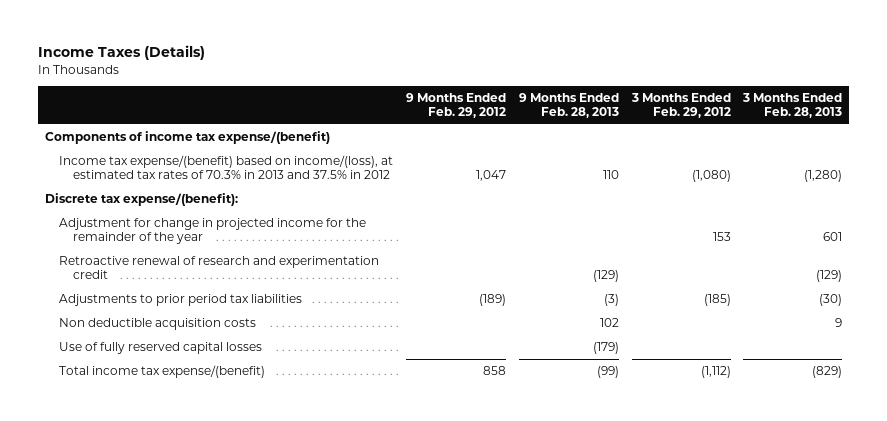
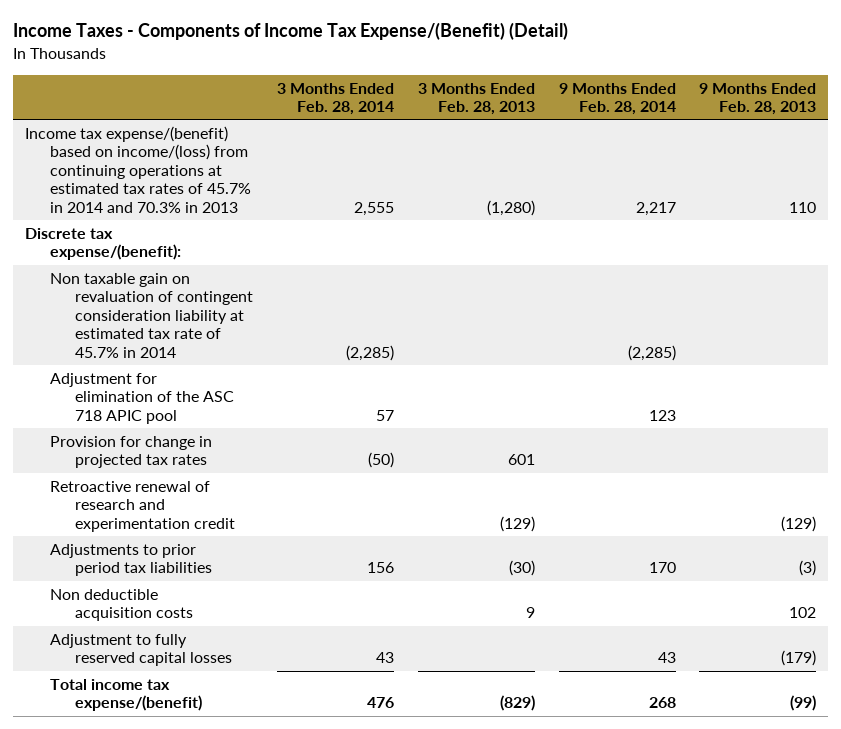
- Income Taxes (Details)
+ Income Taxes - Components of Income Tax Expense/(Benefit) (Detail)
- | 9 Months Ended Feb. 29, 2012 | 9 Months Ended Feb. 28, 2013 | 3 Months Ended Feb. 29, 2012 | 3 Months Ended Feb. 28, 2013
+ | 3 Months Ended Feb. 28, 2014 | 3 Months Ended Feb. 28, 2013 | 9 Months Ended Feb. 28, 2014 | 9 Months Ended Feb. 28, 2013
- Components of income tax expense/(benefit)
- Income tax expense/(benefit) based on income/(loss), at estimated tax rates of 70.3% in 2013 and 37.5% in 2012 | 1,047 | 110 | (1,080) | (1,280)
+ Income tax expense/(benefit) based on income/(loss) from continuing operations at estimated tax rates of 45.7% in 2014 and 70.3% in 2013 | 2,555 | (1,280) | 2,217 | 110
- Adjustment for change in projected income for the remainder of the year | | | 153 | 601
+ Non taxable gain on revaluation of contingent consideration liability at estimated tax rate of 45.7% in 2014 | (2,285) | | (2,285) |
+ Adjustment for elimination of the ASC 718 APIC pool | 57 | | 123 |
+ Provision for change in projected tax rates | (50) | 601 | |
- Use of fully reserved capital losses | | (179) | |
+ Adjustment to fully reserved capital losses | 43 | | 43 | (179)

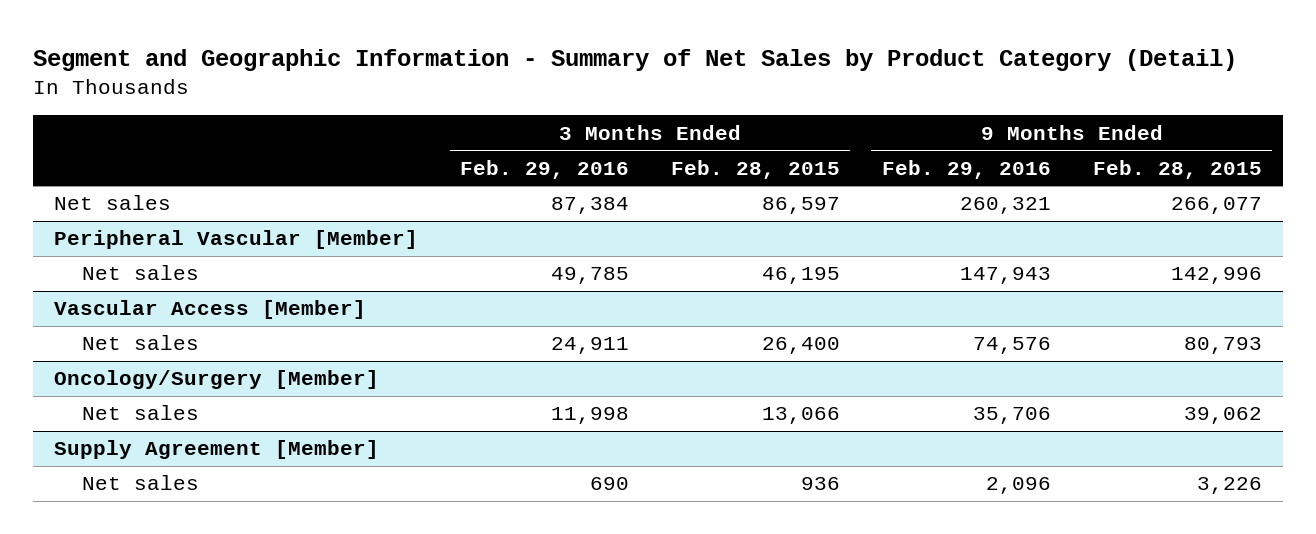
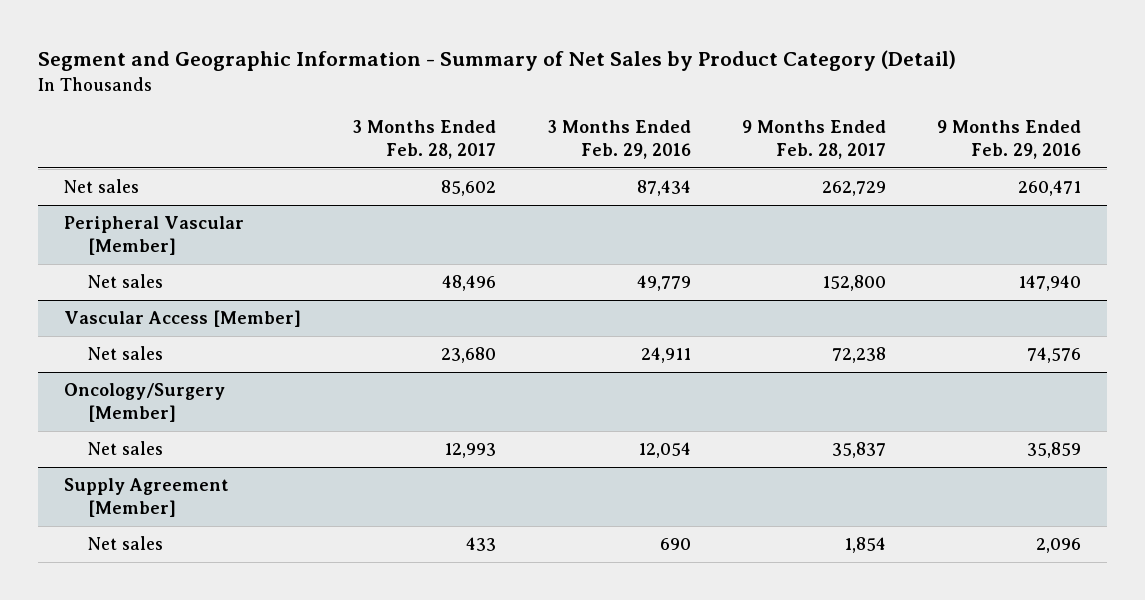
- | 3 Months Ended Feb. 29, 2016 | 3 Months Ended Feb. 28, 2015 | 9 Months Ended Feb. 29, 2016 | 9 Months Ended Feb. 28, 2015
+ | 3 Months Ended Feb. 28, 2017 | 3 Months Ended Feb. 29, 2016 | 9 Months Ended Feb. 28, 2017 | 9 Months Ended Feb. 29, 2016
- Net sales | 87,384 | 86,597 | 260,321 | 266,077
+ Net sales | 85,602 | 87,434 | 262,729 | 260,471
@ Peripheral Vascular [Member]
- Net sales | 49,785 | 46,195 | 147,943 | 142,996
+ Net sales | 48,496 | 49,779 | 152,800 | 147,940
@ Oncology/Surgery [Member]
- Net sales | 11,998 | 13,066 | 35,706 | 39,062
+ Net sales | 12,993 | 12,054 | 35,837 | 35,859

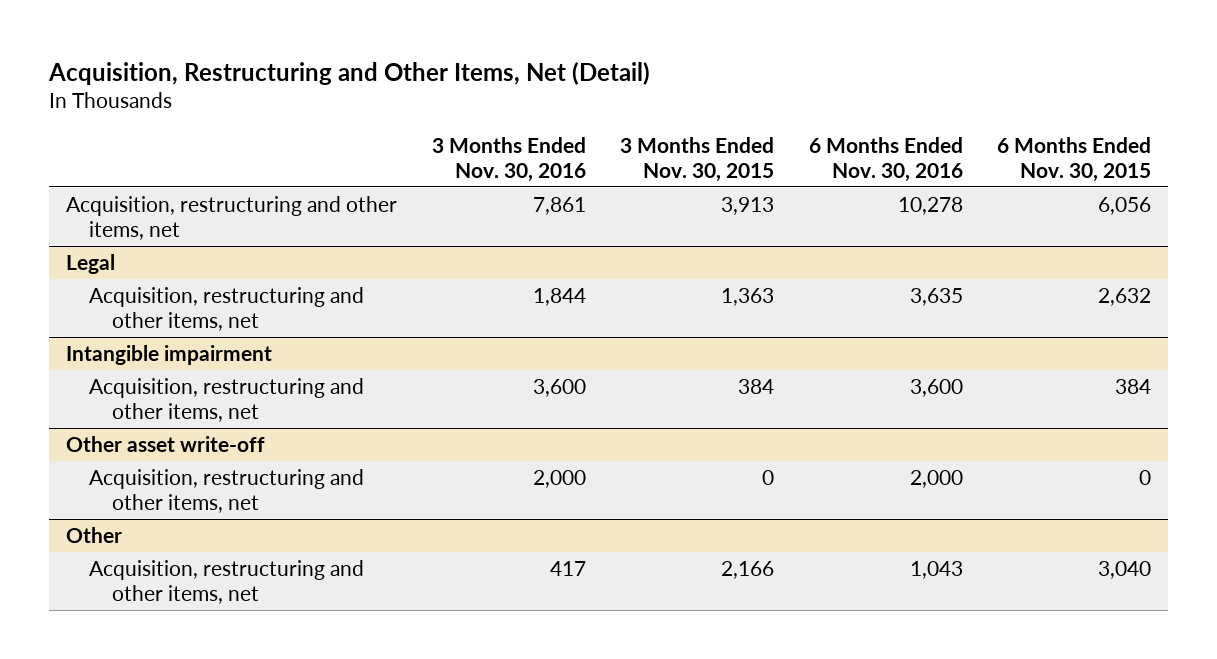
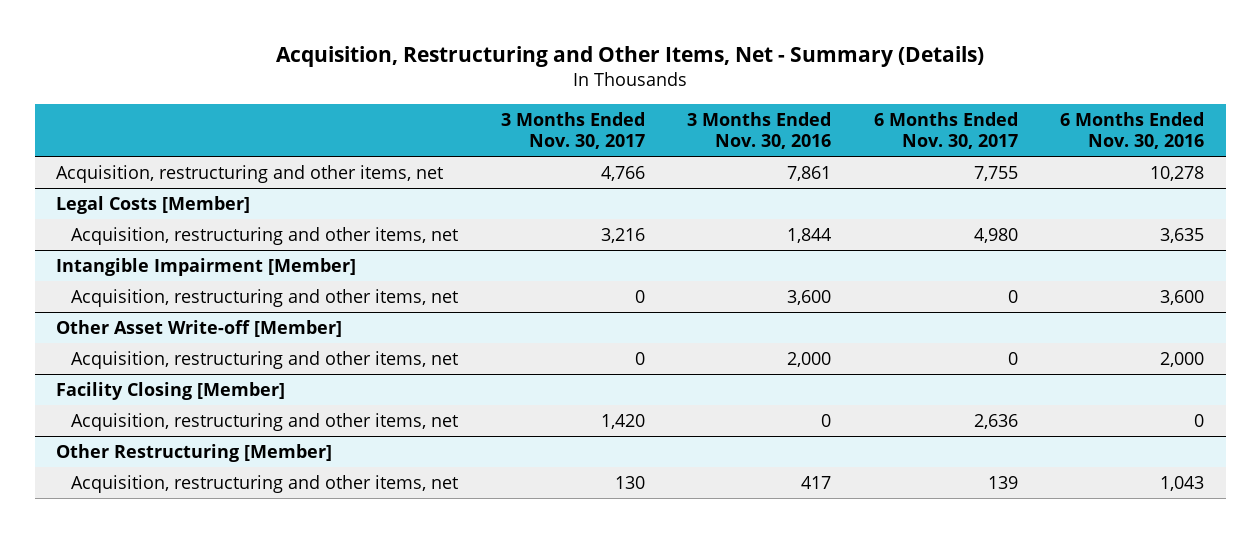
- Acquisition, Restructuring and Other Items, Net (Detail)
+ Acquisition, Restructuring and Other Items, Net - Summary (Details)
- | 3 Months Ended Nov. 30, 2016 | 3 Months Ended Nov. 30, 2015 | 6 Months Ended Nov. 30, 2016 | 6 Months Ended Nov. 30, 2015
+ | 3 Months Ended Nov. 30, 2017 | 3 Months Ended Nov. 30, 2016 | 6 Months Ended Nov. 30, 2017 | 6 Months Ended Nov. 30, 2016
- Legal
+ Legal Costs [Member]
- Intangible impairment
+ Intangible Impairment [Member]
- Other asset write-off
+ Other Asset Write-off [Member]
- Other
+ Facility Closing [Member]
+ Acquisition, restructuring and other items, net | 1,420 | 0 | 2,636 | 0
+ Other Restructuring [Member]

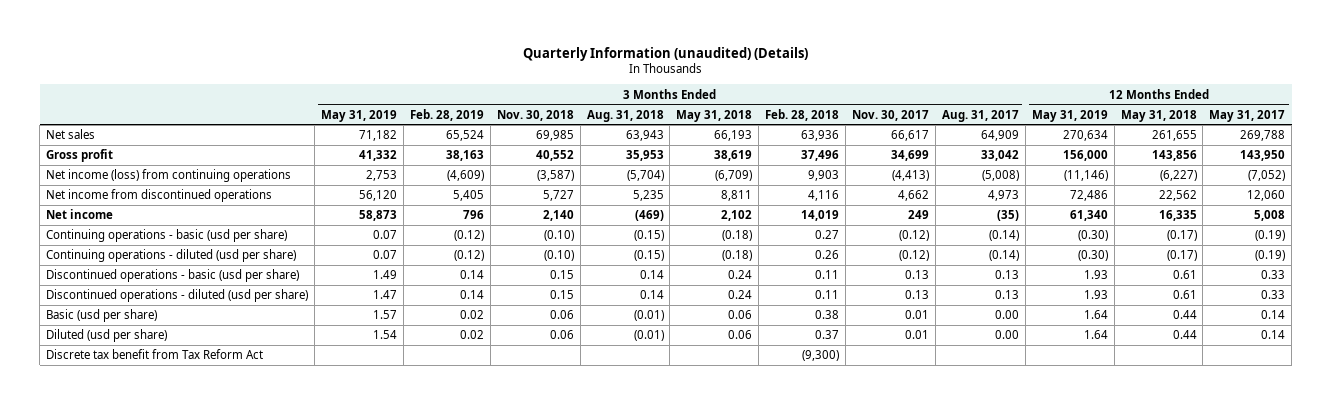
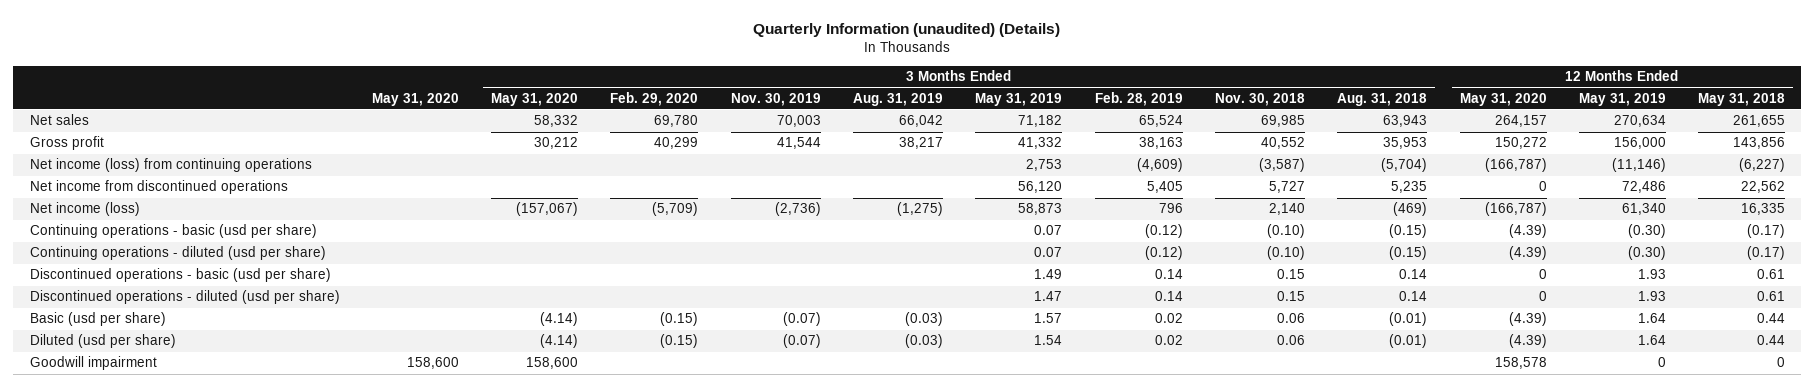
- | 3 Months Ended May 31, 2019 | 3 Months Ended Feb. 28, 2019 | 3 Months Ended Nov. 30, 2018 | 3 Months Ended Aug. 31, 2018 | 3 Months Ended May 31, 2018 | 3 Months Ended Feb. 28, 2018 | 3 Months Ended Nov. 30, 2017 | 3 Months Ended Aug. 31, 2017 | 12 Months Ended May 31, 2019 | 12 Months Ended May 31, 2018 | 12 Months Ended May 31, 2017
+ | May 31, 2020 | 3 Months Ended May 31, 2020 | 3 Months Ended Feb. 29, 2020 | 3 Months Ended Nov. 30, 2019 | 3 Months Ended Aug. 31, 2019 | 3 Months Ended May 31, 2019 | 3 Months Ended Feb. 28, 2019 | 3 Months Ended Nov. 30, 2018 | 3 Months Ended Aug. 31, 2018 | 12 Months Ended May 31, 2020 | 12 Months Ended May 31, 2019 | 12 Months Ended May 31, 2018
- Net income | 58,873 | 796 | 2,140 | (469) | 2,102 | 14,019 | 249 | (35) | 61,340 | 16,335 | 5,008
+ Net income (loss) | | (157,067) | (5,709) | (2,736) | (1,275) | 58,873 | 796 | 2,140 | (469) | (166,787) | 61,340 | 16,335
- Discrete tax benefit from Tax Reform Act | | | | | | (9,300) | | | | |
+ Goodwill impairment | 158,600 | 158,600 | | | | | | | | 158,578 | 0 | 0

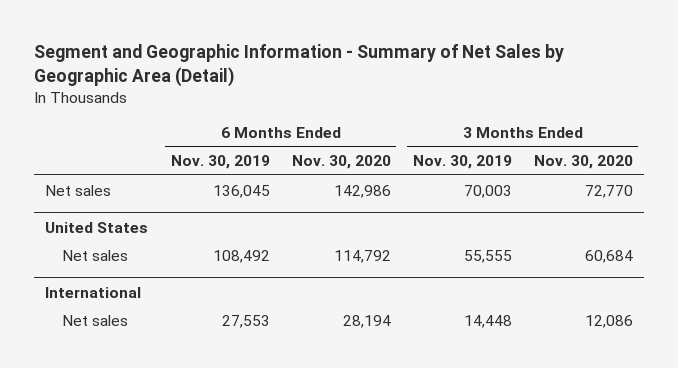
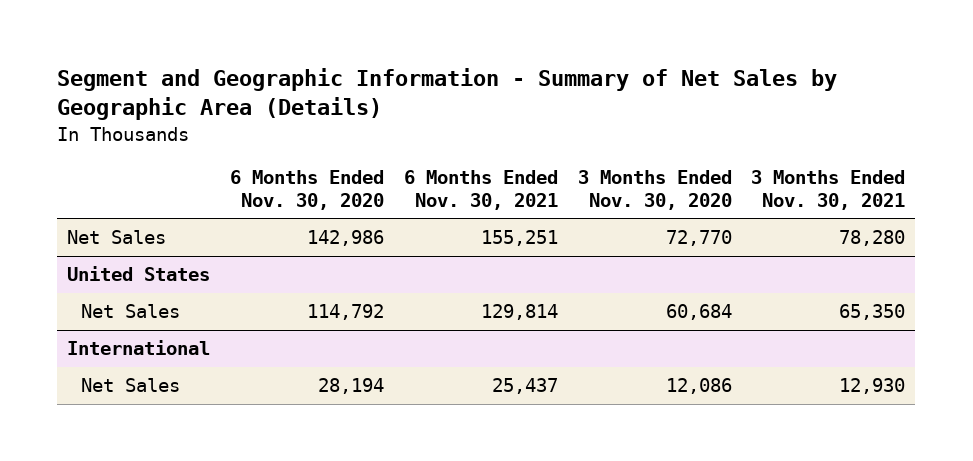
- Segment and Geographic Information - Summary of Net Sales by Geographic Area (Detail)
+ Segment and Geographic Information - Summary of Net Sales by Geographic Area (Details)
- | 6 Months Ended Nov. 30, 2019 | 6 Months Ended Nov. 30, 2020 | 3 Months Ended Nov. 30, 2019 | 3 Months Ended Nov. 30, 2020
+ | 6 Months Ended Nov. 30, 2020 | 6 Months Ended Nov. 30, 2021 | 3 Months Ended Nov. 30, 2020 | 3 Months Ended Nov. 30, 2021
- Net sales | 136,045 | 142,986 | 70,003 | 72,770
+ Net Sales | 142,986 | 155,251 | 72,770 | 78,280
@ United States
- Net sales | 108,492 | 114,792 | 55,555 | 60,684
+ Net Sales | 114,792 | 129,814 | 60,684 | 65,350
@ International
- Net sales | 27,553 | 28,194 | 14,448 | 12,086
+ Net Sales | 28,194 | 25,437 | 12,086 | 12,930

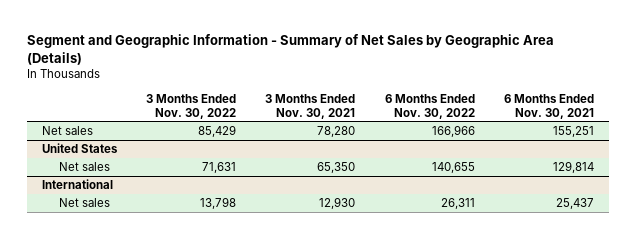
- | 6 Months Ended Nov. 30, 2020 | 6 Months Ended Nov. 30, 2021 | 3 Months Ended Nov. 30, 2020 | 3 Months Ended Nov. 30, 2021
+ | 3 Months Ended Nov. 30, 2022 | 3 Months Ended Nov. 30, 2021 | 6 Months Ended Nov. 30, 2022 | 6 Months Ended Nov. 30, 2021
- Net Sales | 142,986 | 155,251 | 72,770 | 78,280
+ Net sales | 85,429 | 78,280 | 166,966 | 155,251
@ United States
- Net Sales | 114,792 | 129,814 | 60,684 | 65,350
+ Net sales | 71,631 | 65,350 | 140,655 | 129,814
@ International
- Net Sales | 28,194 | 25,437 | 12,086 | 12,930
+ Net sales | 13,798 | 12,930 | 26,311 | 25,437

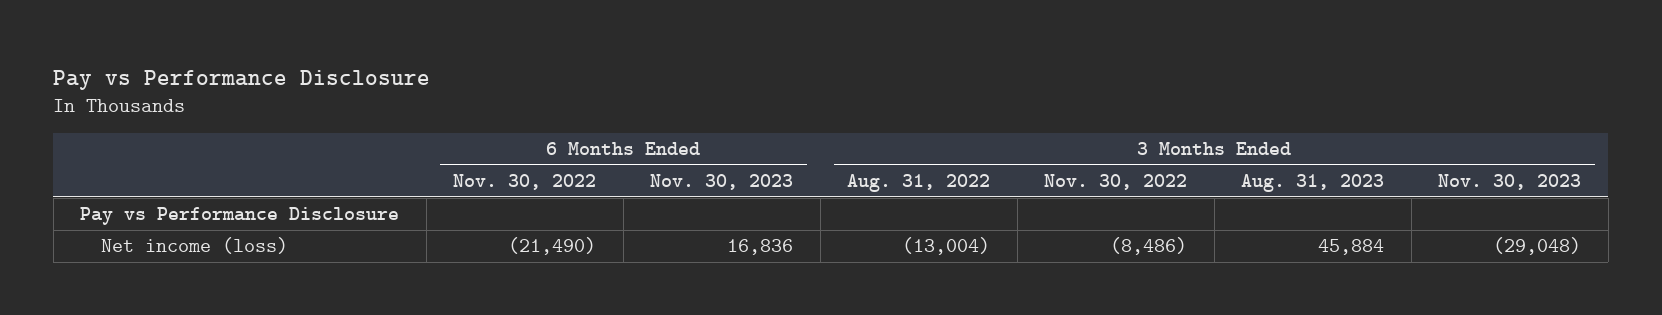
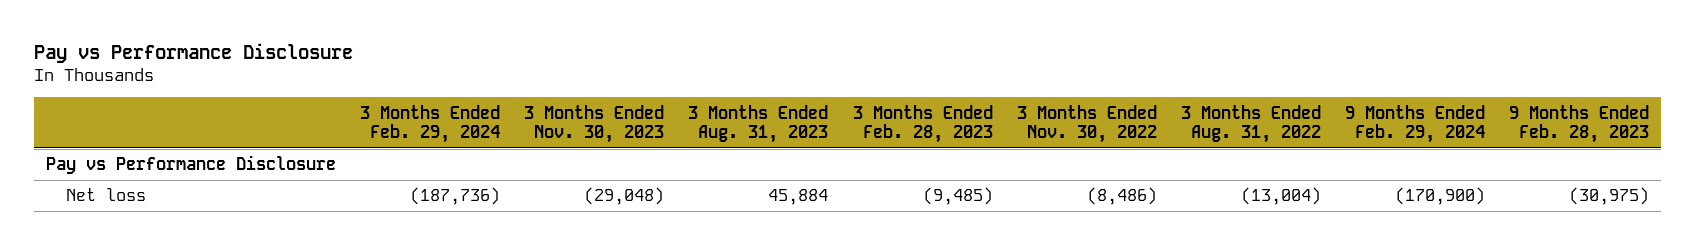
- | 6 Months Ended Nov. 30, 2022 | 6 Months Ended Nov. 30, 2023 | 3 Months Ended Aug. 31, 2022 | 3 Months Ended Nov. 30, 2022 | 3 Months Ended Aug. 31, 2023 | 3 Months Ended Nov. 30, 2023
+ | 3 Months Ended Feb. 29, 2024 | 3 Months Ended Nov. 30, 2023 | 3 Months Ended Aug. 31, 2023 | 3 Months Ended Feb. 28, 2023 | 3 Months Ended Nov. 30, 2022 | 3 Months Ended Aug. 31, 2022 | 9 Months Ended Feb. 29, 2024 | 9 Months Ended Feb. 28, 2023
- Net income (loss) | (21,490) | 16,836 | (13,004) | (8,486) | 45,884 | (29,048)
+ Net loss | (187,736) | (29,048) | 45,884 | (9,485) | (8,486) | (13,004) | (170,900) | (30,975)

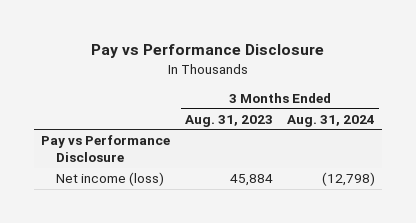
- | 3 Months Ended Feb. 29, 2024 | 3 Months Ended Nov. 30, 2023 | 3 Months Ended Aug. 31, 2023 | 3 Months Ended Feb. 28, 2023 | 3 Months Ended Nov. 30, 2022 | 3 Months Ended Aug. 31, 2022 | 9 Months Ended Feb. 29, 2024 | 9 Months Ended Feb. 28, 2023
+ | 3 Months Ended Aug. 31, 2023 | 3 Months Ended Aug. 31, 2024
- Net loss | (187,736) | (29,048) | 45,884 | (9,485) | (8,486) | (13,004) | (170,900) | (30,975)
+ Net income (loss) | 45,884 | (12,798)

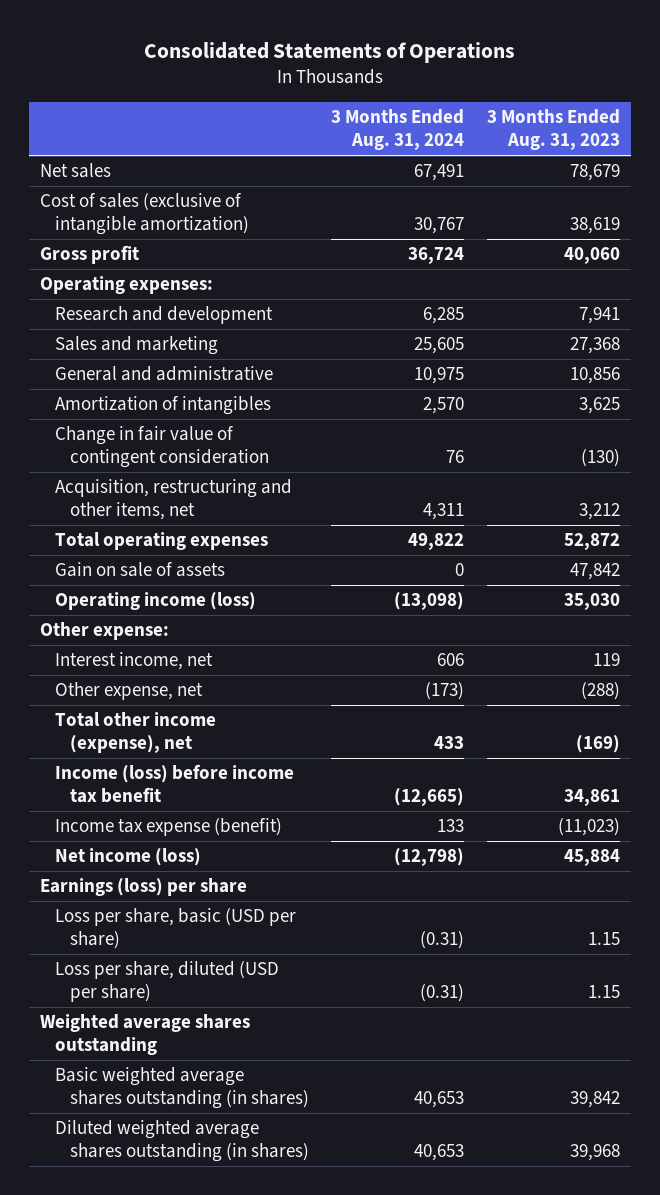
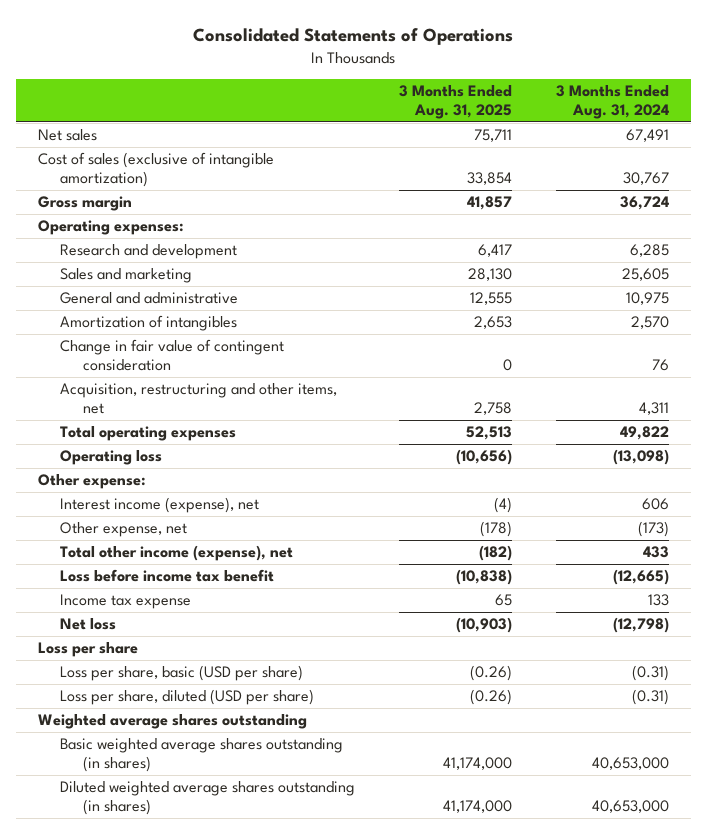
- | 3 Months Ended Aug. 31, 2024 | 3 Months Ended Aug. 31, 2023
+ | 3 Months Ended Aug. 31, 2025 | 3 Months Ended Aug. 31, 2024
- Gross profit | 36,724 | 40,060
+ Gross margin | 41,857 | 36,724
- Gain on sale of assets | 0 | 47,842
- Operating income (loss) | (13,098) | 35,030
+ Operating loss | (10,656) | (13,098)
- Interest income, net | 606 | 119
+ Interest income (expense), net | (4) | 606
- Income (loss) before income tax benefit | (12,665) | 34,861
- Income tax expense (benefit) | 133 | (11,023)
- Net income (loss) | (12,798) | 45,884
- Earnings (loss) per share
+ Loss before income tax benefit | (10,838) | (12,665)
+ Income tax expense | 65 | 133
+ Net loss | (10,903) | (12,798)
+ Loss per share
- Basic weighted average shares outstanding (in shares) | 40,653 | 39,842
- Diluted weighted average shares outstanding (in shares) | 40,653 | 39,968
+ Basic weighted average shares outstanding (in shares) | 41,174,000 | 40,653,000
+ Diluted weighted average shares outstanding (in shares) | 41,174,000 | 40,653,000

